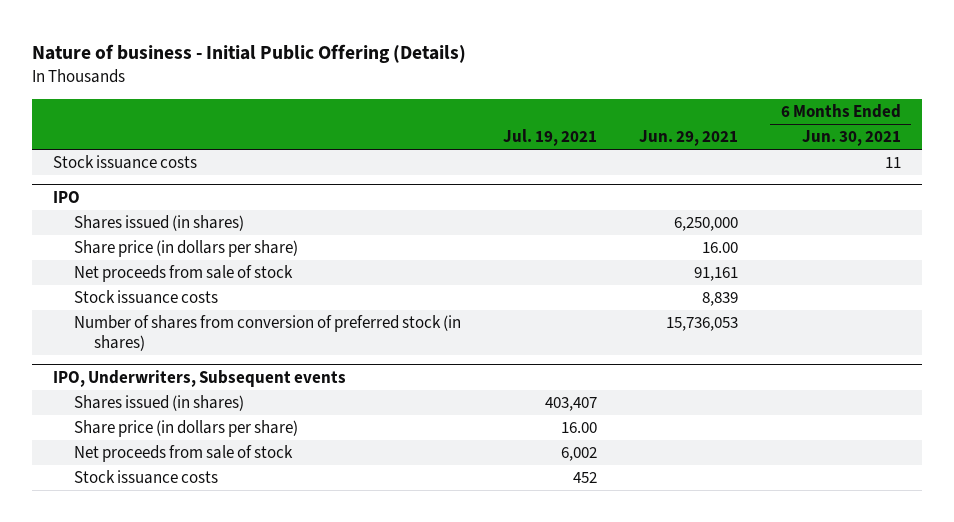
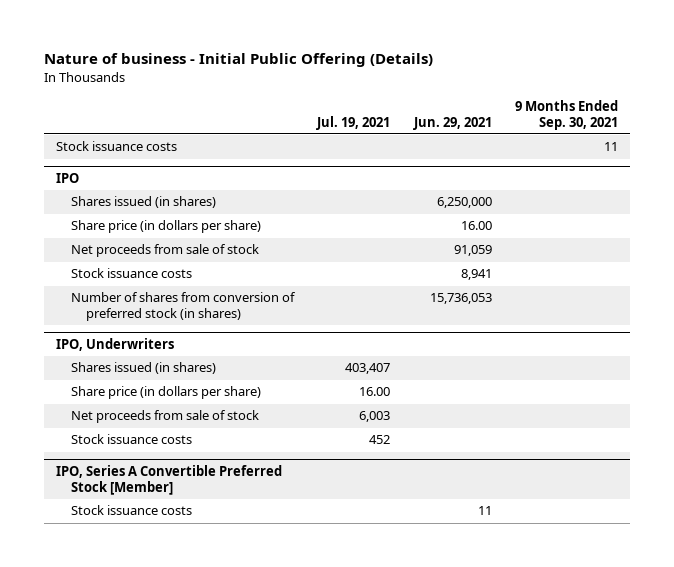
- | Jul. 19, 2021 | Jun. 29, 2021 | 6 Months Ended Jun. 30, 2021
+ | Jul. 19, 2021 | Jun. 29, 2021 | 9 Months Ended Sep. 30, 2021
@ IPO
- Net proceeds from sale of stock | | 91,161 |
- Stock issuance costs | | 8,839 |
+ Net proceeds from sale of stock | | 91,059 |
+ Stock issuance costs | | 8,941 |
- IPO, Underwriters, Subsequent events
+ IPO, Underwriters
- Net proceeds from sale of stock | 6,002 | |
+ Net proceeds from sale of stock | 6,003 | |
+ IPO, Series A Convertible Preferred Stock [Member]
+ Stock issuance costs | | 11 |

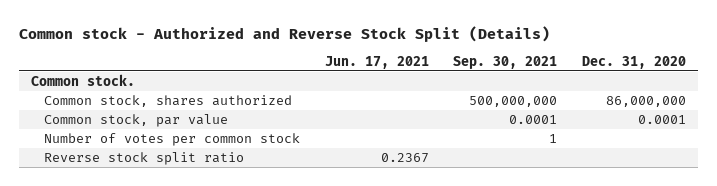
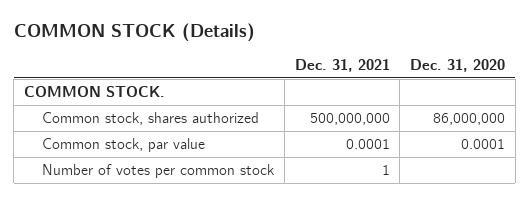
- Common stock - Authorized and Reverse Stock Split (Details)
+ COMMON STOCK (Details)
- | Jun. 17, 2021 | Sep. 30, 2021 | Dec. 31, 2020
+ | Dec. 31, 2021 | Dec. 31, 2020
- Common stock.
+ COMMON STOCK.
- Reverse stock split ratio | 0.2367 | |

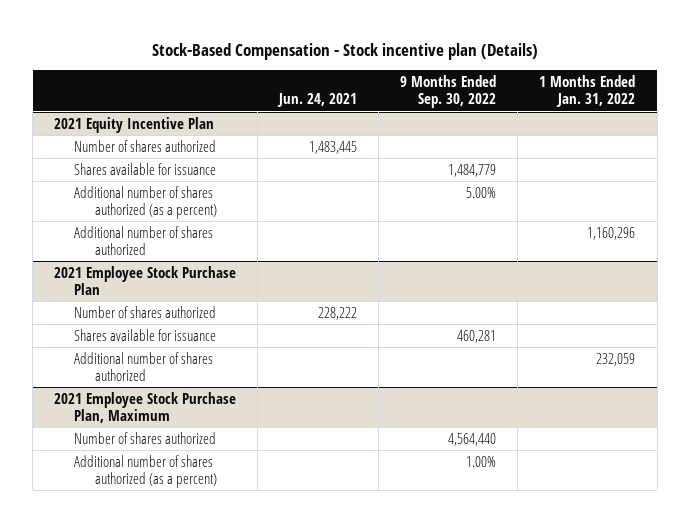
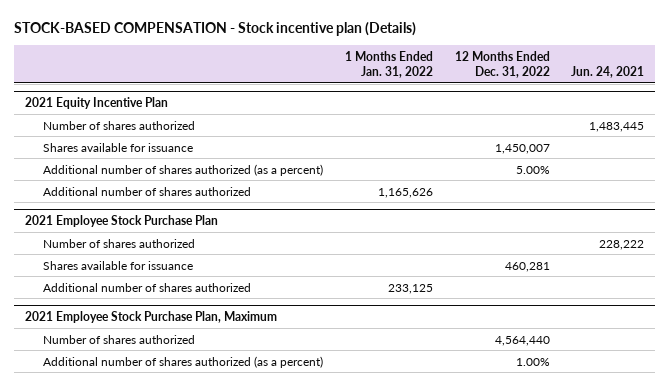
- Stock-Based Compensation - Stock incentive plan (Details)
+ STOCK-BASED COMPENSATION - Stock incentive plan (Details)
- | Jun. 24, 2021 | 9 Months Ended Sep. 30, 2022 | 1 Months Ended Jan. 31, 2022
+ | 1 Months Ended Jan. 31, 2022 | 12 Months Ended Dec. 31, 2022 | Jun. 24, 2021
@ 2021 Equity Incentive Plan
- Additional number of shares authorized | | | 1,160,296
+ Additional number of shares authorized | 1,165,626 | |
@ 2021 Employee Stock Purchase Plan
- Additional number of shares authorized | | | 232,059
+ Additional number of shares authorized | 233,125 | |

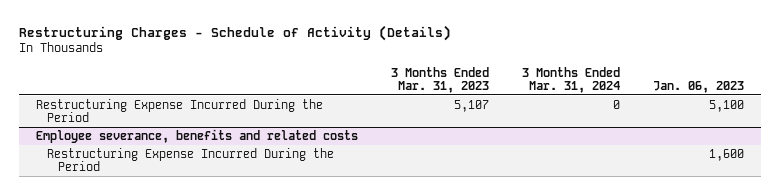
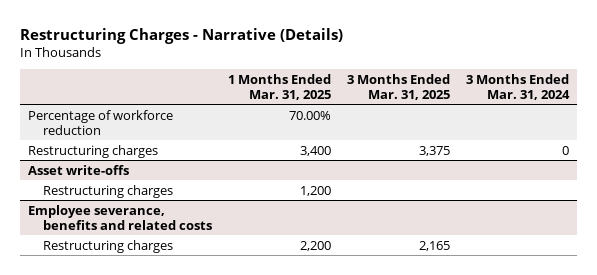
- Restructuring Charges - Schedule of Activity (Details)
+ Restructuring Charges - Narrative (Details)
- | 3 Months Ended Mar. 31, 2023 | 3 Months Ended Mar. 31, 2024 | Jan. 06, 2023
+ | 1 Months Ended Mar. 31, 2025 | 3 Months Ended Mar. 31, 2025 | 3 Months Ended Mar. 31, 2024
- Restructuring Expense Incurred During the Period | 5,107 | 0 | 5,100
+ Percentage of workforce reduction | 70.00% | |
+ Restructuring charges | 3,400 | 3,375 | 0
+ Asset write-offs
+ Restructuring charges | 1,200 | |
@ Employee severance, benefits and related costs
- Restructuring Expense Incurred During the Period | | | 1,600
+ Restructuring charges | 2,200 | 2,165 |

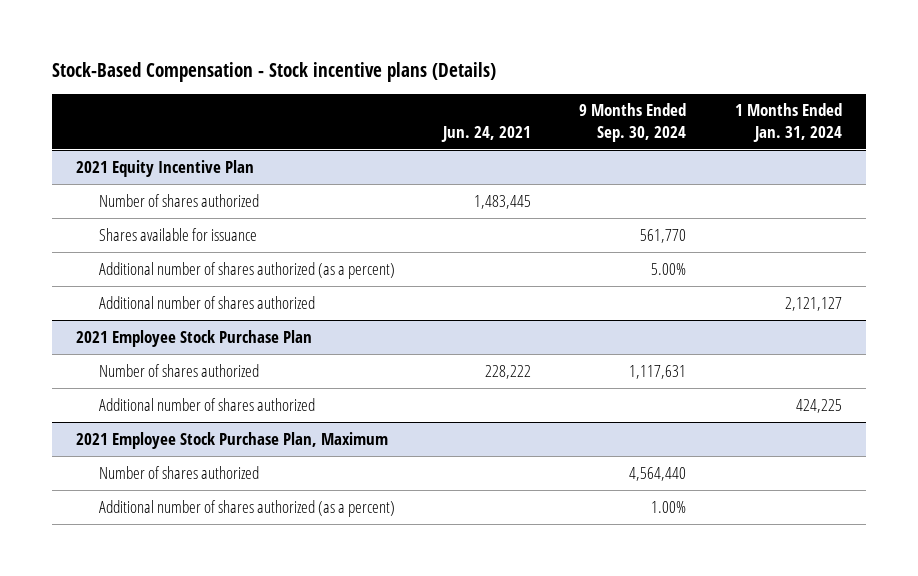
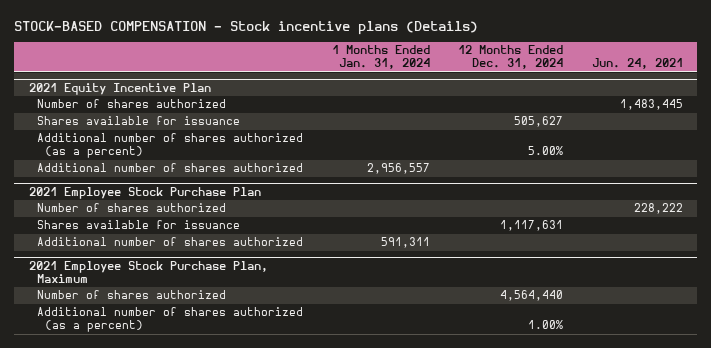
- Stock-Based Compensation - Stock incentive plans (Details)
+ STOCK-BASED COMPENSATION - Stock incentive plans (Details)
- | Jun. 24, 2021 | 9 Months Ended Sep. 30, 2024 | 1 Months Ended Jan. 31, 2024
+ | 1 Months Ended Jan. 31, 2024 | 12 Months Ended Dec. 31, 2024 | Jun. 24, 2021
@ 2021 Equity Incentive Plan
- Additional number of shares authorized | | | 2,121,127
+ Additional number of shares authorized | 2,956,557 | |
@ 2021 Employee Stock Purchase Plan
- Additional number of shares authorized | | | 424,225
+ Shares available for issuance | | 1,117,631 |
+ Additional number of shares authorized | 591,311 | |

